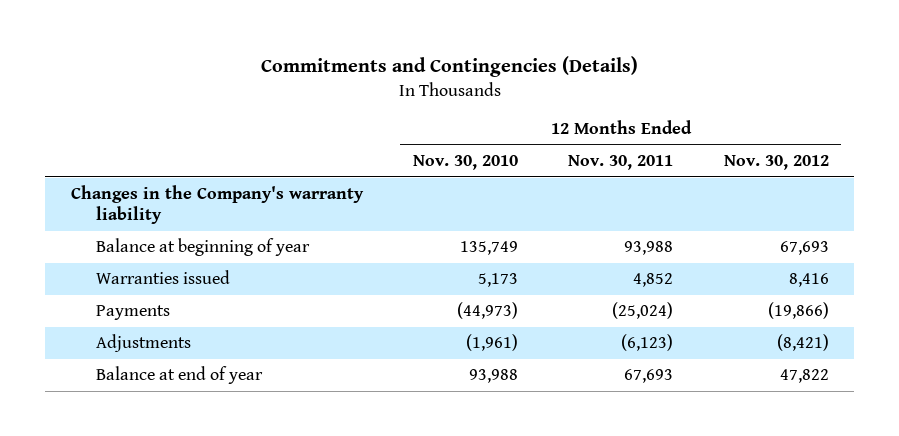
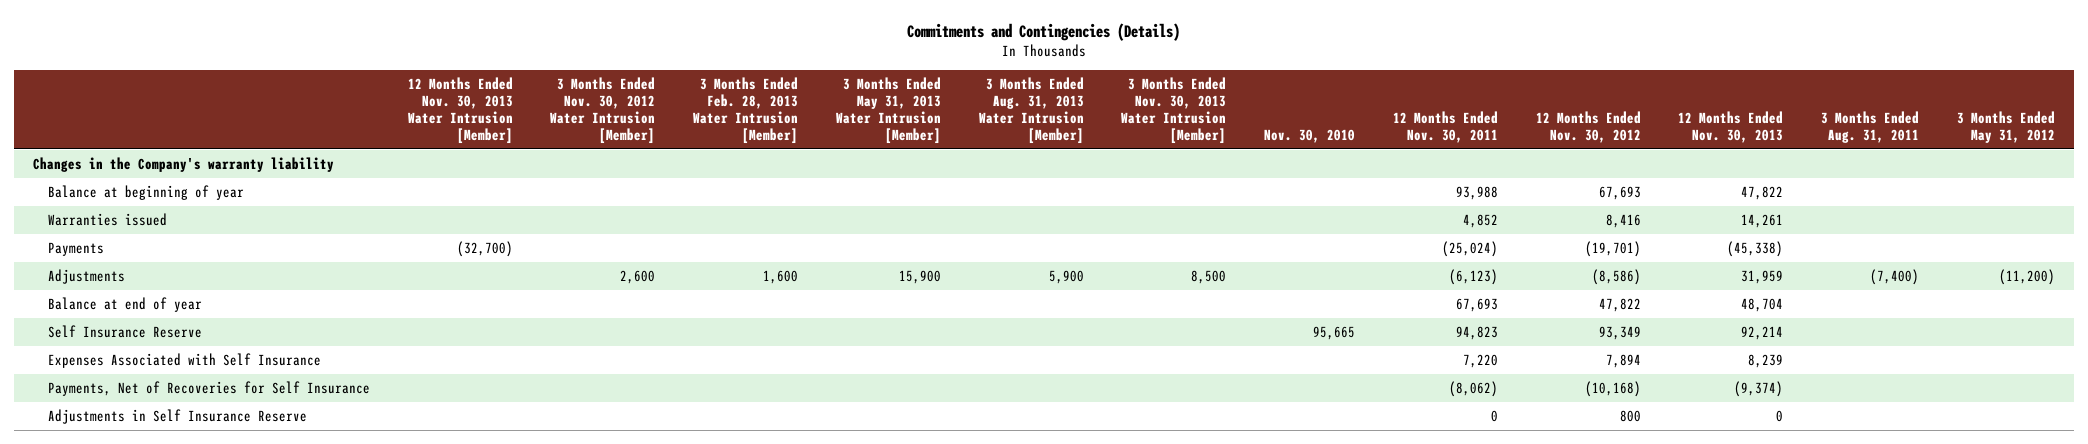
- | 12 Months Ended Nov. 30, 2010 | 12 Months Ended Nov. 30, 2011 | 12 Months Ended Nov. 30, 2012
+ | 12 Months Ended Nov. 30, 2013 Water Intrusion [Member] | 3 Months Ended Nov. 30, 2012 Water Intrusion [Member] | 3 Months Ended Feb. 28, 2013 Water Intrusion [Member] | 3 Months Ended May 31, 2013 Water Intrusion [Member] | 3 Months Ended Aug. 31, 2013 Water Intrusion [Member] | 3 Months Ended Nov. 30, 2013 Water Intrusion [Member] | Nov. 30, 2010 | 12 Months Ended Nov. 30, 2011 | 12 Months Ended Nov. 30, 2012 | 12 Months Ended Nov. 30, 2013 | 3 Months Ended Aug. 31, 2011 | 3 Months Ended May 31, 2012
- Payments | (44,973) | (25,024) | (19,866)
- Adjustments | (1,961) | (6,123) | (8,421)
+ Payments | (32,700) | | | | | | | (25,024) | (19,701) | (45,338) | |
+ Adjustments | | 2,600 | 1,600 | 15,900 | 5,900 | 8,500 | | (6,123) | (8,586) | 31,959 | (7,400) | (11,200)
+ Self Insurance Reserve | | | | | | | 95,665 | 94,823 | 93,349 | 92,214 | |
+ Expenses Associated with Self Insurance | | | | | | | | 7,220 | 7,894 | 8,239 | |
+ Payments, Net of Recoveries for Self Insurance | | | | | | | | (8,062) | (10,168) | (9,374) | |
+ Adjustments in Self Insurance Reserve | | | | | | | | 0 | 800 | 0 | |

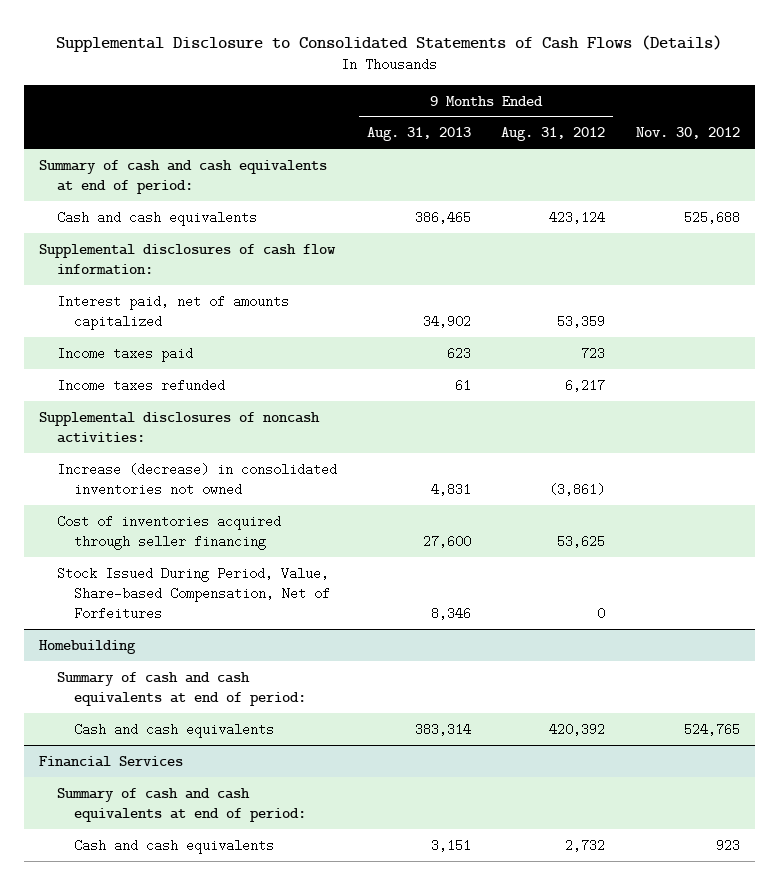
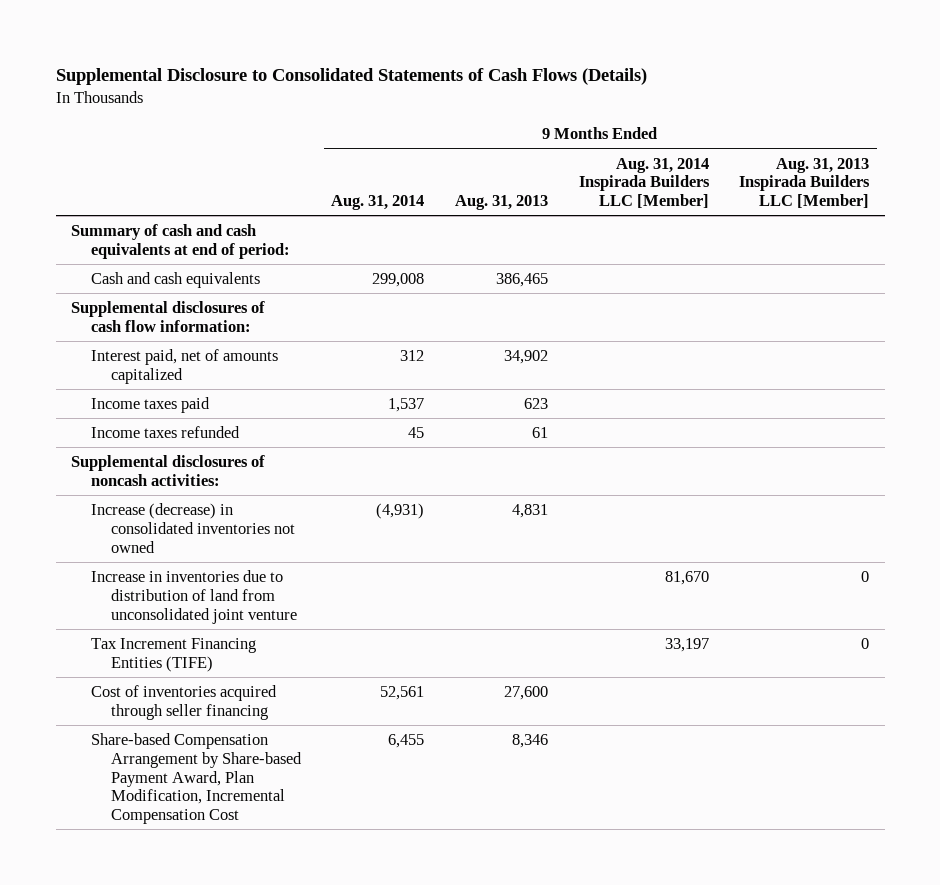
- | 9 Months Ended Aug. 31, 2013 | 9 Months Ended Aug. 31, 2012 | Nov. 30, 2012
+ | 9 Months Ended Aug. 31, 2014 | 9 Months Ended Aug. 31, 2013 | 9 Months Ended Aug. 31, 2014 Inspirada Builders LLC [Member] | 9 Months Ended Aug. 31, 2013 Inspirada Builders LLC [Member]
+ Increase in inventories due to distribution of land from unconsolidated joint venture | | | 81,670 | 0
+ Tax Increment Financing Entities (TIFE) | | | 33,197 | 0
- Stock Issued During Period, Value, Share-based Compensation, Net of Forfeitures | 8,346 | 0 |
- Homebuilding
- Summary of cash and cash equivalents at end of period:
- Cash and cash equivalents | 383,314 | 420,392 | 524,765
- Financial Services
- Summary of cash and cash equivalents at end of period:
- Cash and cash equivalents | 3,151 | 2,732 | 923
+ Share-based Compensation Arrangement by Share-based Payment Award, Plan Modification, Incremental Compensation Cost | 6,455 | 8,346 | |

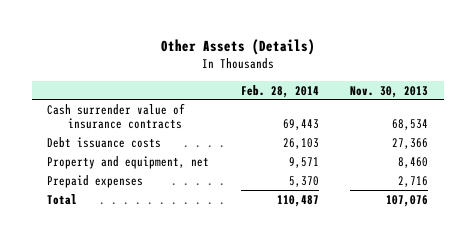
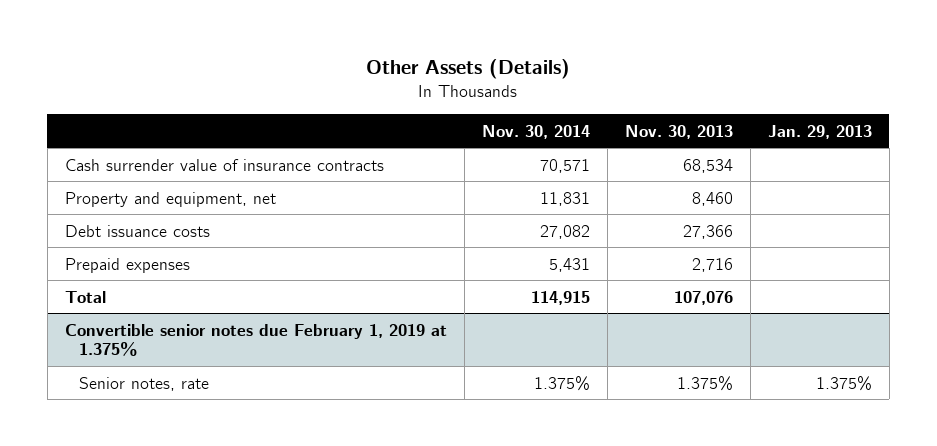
- | Feb. 28, 2014 | Nov. 30, 2013
+ | Nov. 30, 2014 | Nov. 30, 2013 | Jan. 29, 2013
moved down: Debt issuance costs | 27,082 | 27,366 |
+ Convertible senior notes due February 1, 2019 at 1.375%
+ Senior notes, rate | 1.375% | 1.375% | 1.375%

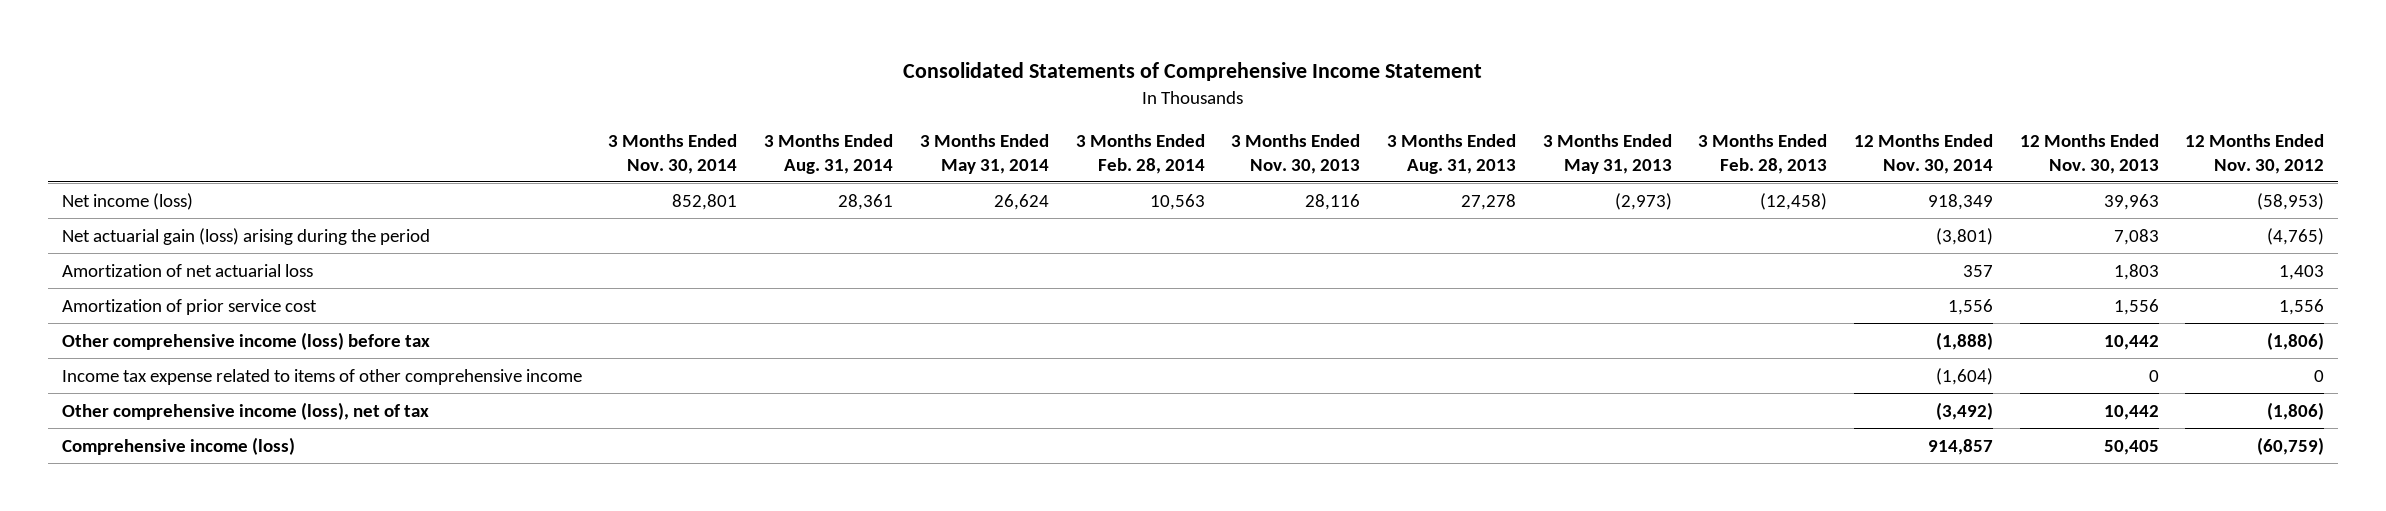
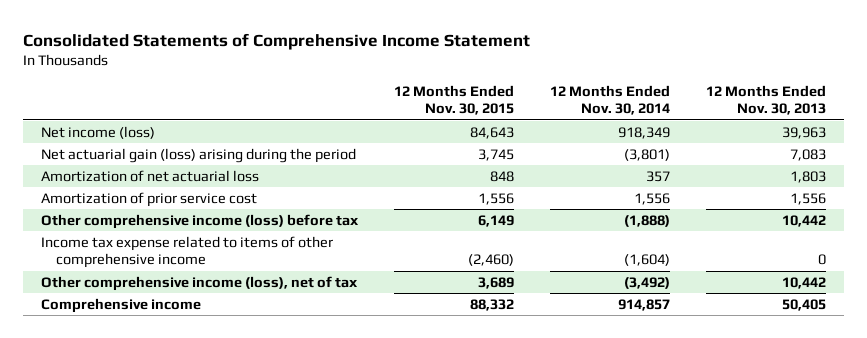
- | 3 Months Ended Nov. 30, 2014 | 3 Months Ended Aug. 31, 2014 | 3 Months Ended May 31, 2014 | 3 Months Ended Feb. 28, 2014 | 3 Months Ended Nov. 30, 2013 | 3 Months Ended Aug. 31, 2013 | 3 Months Ended May 31, 2013 | 3 Months Ended Feb. 28, 2013 | 12 Months Ended Nov. 30, 2014 | 12 Months Ended Nov. 30, 2013 | 12 Months Ended Nov. 30, 2012
+ | 12 Months Ended Nov. 30, 2015 | 12 Months Ended Nov. 30, 2014 | 12 Months Ended Nov. 30, 2013
- Comprehensive income (loss) | | | | | | | | | 914,857 | 50,405 | (60,759)
+ Comprehensive income | 88,332 | 914,857 | 50,405

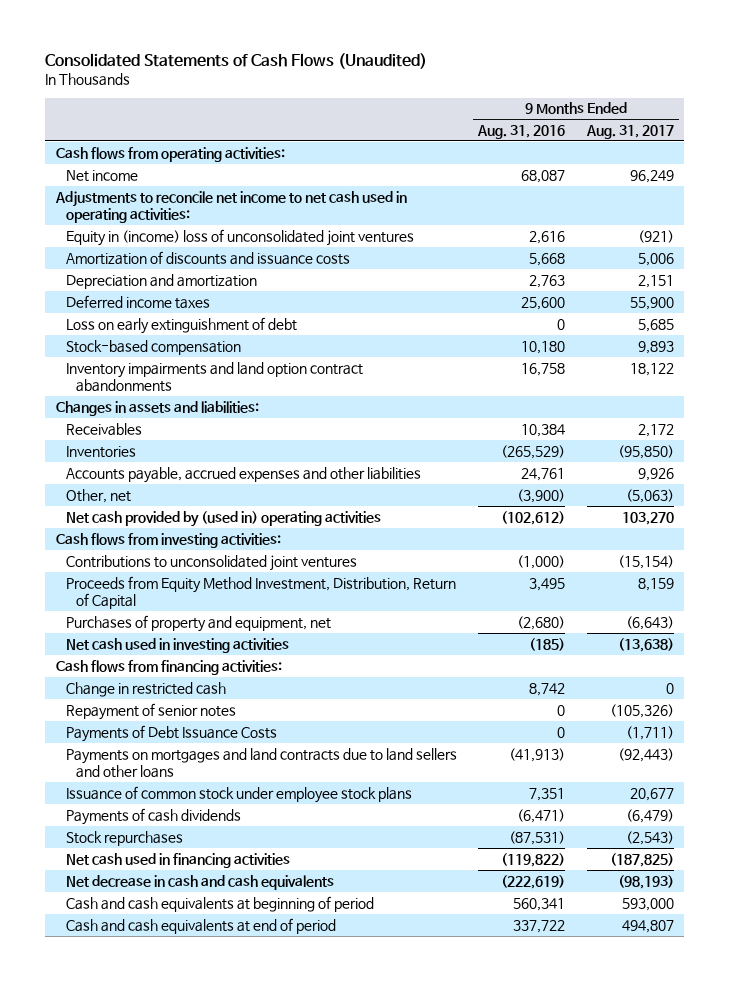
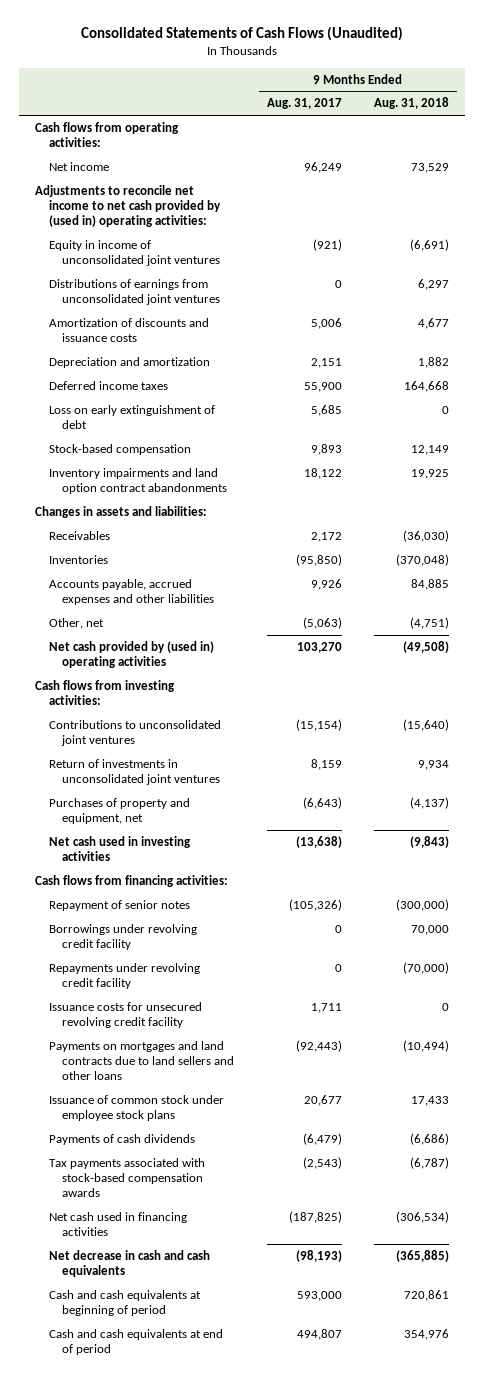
- | 9 Months Ended Aug. 31, 2016 | 9 Months Ended Aug. 31, 2017
+ | 9 Months Ended Aug. 31, 2017 | 9 Months Ended Aug. 31, 2018
- Adjustments to reconcile net income to net cash used in operating activities:
- Equity in (income) loss of unconsolidated joint ventures | 2,616 | (921)
+ Adjustments to reconcile net income to net cash provided by (used in) operating activities:
+ Equity in income of unconsolidated joint ventures | (921) | (6,691)
+ Distributions of earnings from unconsolidated joint ventures | 0 | 6,297
- Proceeds from Equity Method Investment, Distribution, Return of Capital | 3,495 | 8,159
+ Return of investments in unconsolidated joint ventures | 8,159 | 9,934
- Change in restricted cash | 8,742 | 0
- Payments of Debt Issuance Costs | 0 | (1,711)
+ Borrowings under revolving credit facility | 0 | 70,000
+ Repayments under revolving credit facility | 0 | (70,000)
+ Issuance costs for unsecured revolving credit facility | 1,711 | 0
- Stock repurchases | (87,531) | (2,543)
+ Tax payments associated with stock-based compensation awards | (2,543) | (6,787)

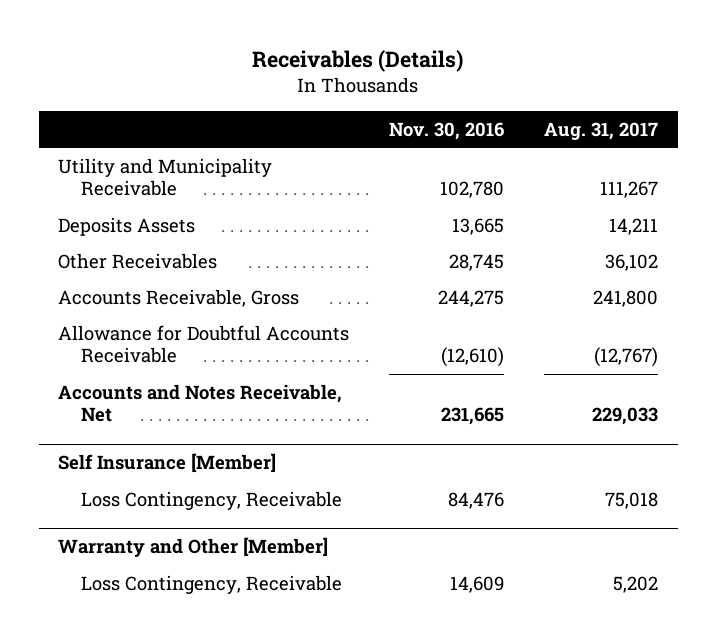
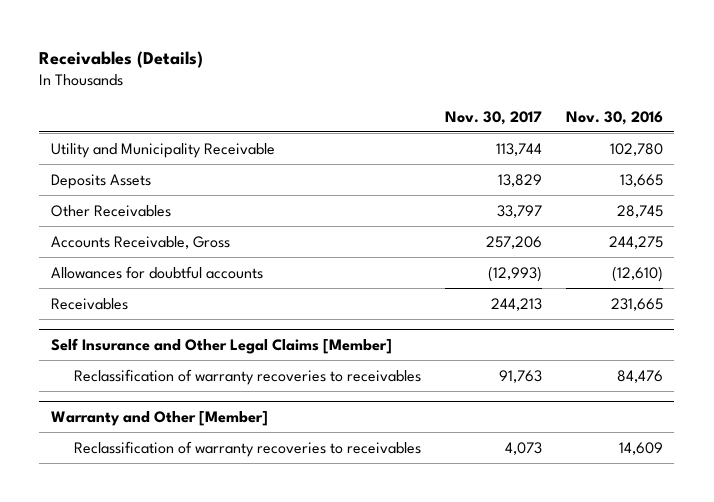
- | Nov. 30, 2016 | Aug. 31, 2017
+ | Nov. 30, 2017 | Nov. 30, 2016
- Allowance for Doubtful Accounts Receivable | (12,610) | (12,767)
- Accounts and Notes Receivable, Net | 231,665 | 229,033
- Self Insurance [Member]
- Loss Contingency, Receivable | 84,476 | 75,018
+ Allowances for doubtful accounts | (12,993) | (12,610)
+ Receivables | 244,213 | 231,665
+ Self Insurance and Other Legal Claims [Member]
+ Reclassification of warranty recoveries to receivables | 91,763 | 84,476
@ Warranty and Other [Member]
- Loss Contingency, Receivable | 14,609 | 5,202
+ Reclassification of warranty recoveries to receivables | 4,073 | 14,609

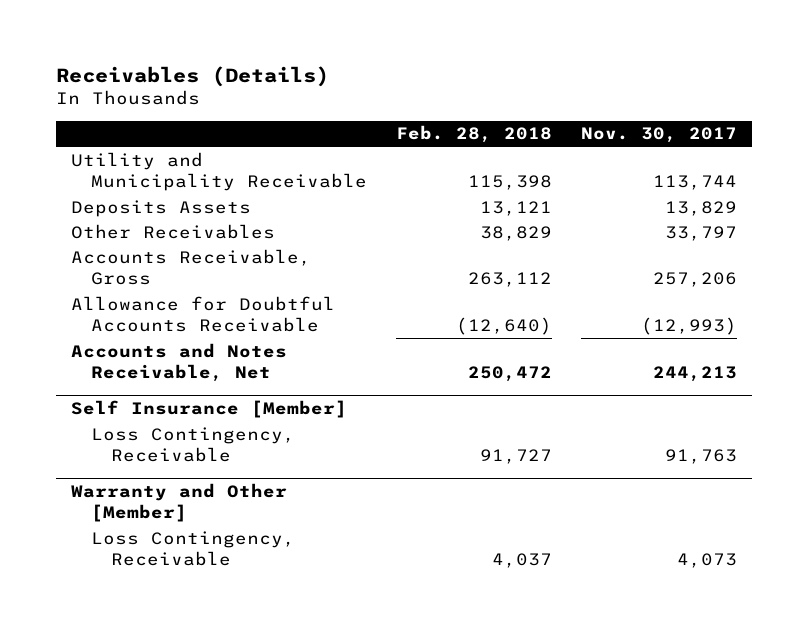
- | Nov. 30, 2017 | Nov. 30, 2016
+ | Feb. 28, 2018 | Nov. 30, 2017
- Allowances for doubtful accounts | (12,993) | (12,610)
- Receivables | 244,213 | 231,665
- Self Insurance and Other Legal Claims [Member]
- Reclassification of warranty recoveries to receivables | 91,763 | 84,476
+ Allowance for Doubtful Accounts Receivable | (12,640) | (12,993)
+ Accounts and Notes Receivable, Net | 250,472 | 244,213
+ Self Insurance [Member]
+ Loss Contingency, Receivable | 91,727 | 91,763
@ Warranty and Other [Member]
- Reclassification of warranty recoveries to receivables | 4,073 | 14,609
+ Loss Contingency, Receivable | 4,037 | 4,073

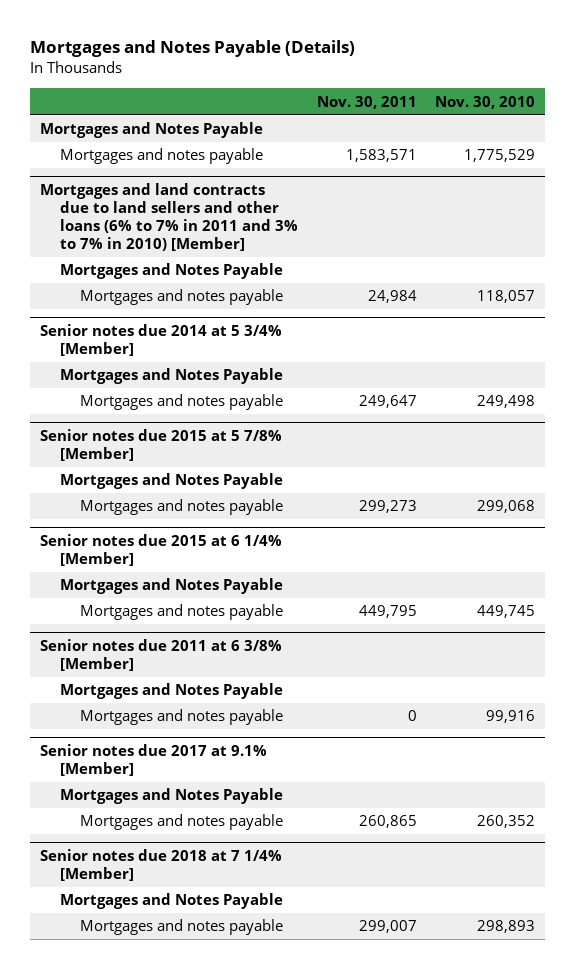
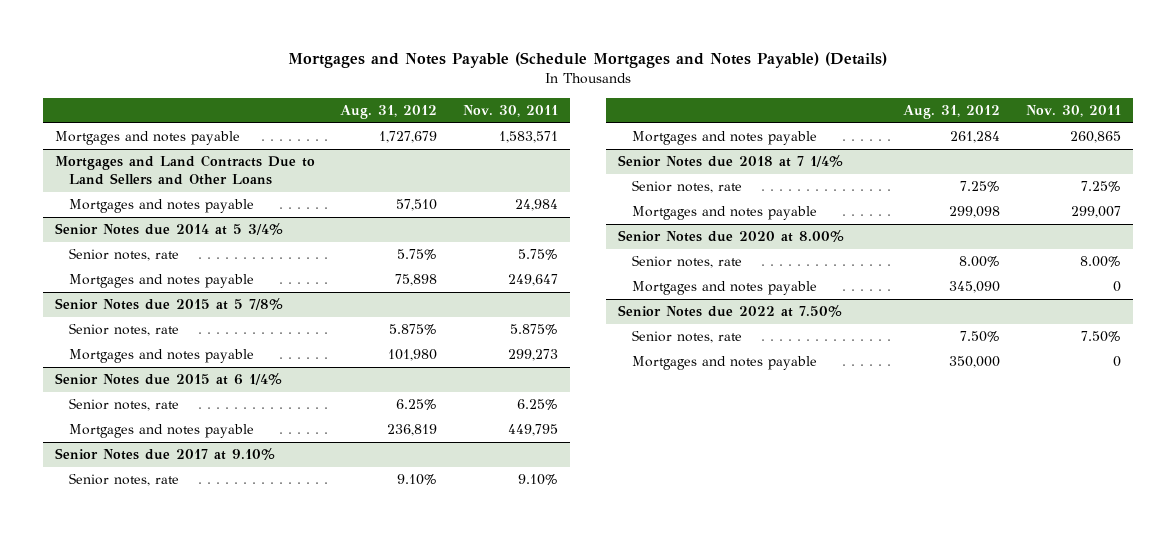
- Mortgages and Notes Payable (Details)
+ Mortgages and Notes Payable (Schedule Mortgages and Notes Payable) (Details)
- | Nov. 30, 2011 | Nov. 30, 2010
+ | Aug. 31, 2012 | Nov. 30, 2011
- Mortgages and Notes Payable
- Mortgages and land contracts due to land sellers and other loans (6% to 7% in 2011 and 3% to 7% in 2010) [Member]
- Mortgages and Notes Payable
+ Mortgages and Land Contracts Due to Land Sellers and Other Loans
- Senior notes due 2014 at 5 3/4% [Member]
- Mortgages and Notes Payable
+ Senior Notes due 2014 at 5 3/4%
+ Senior notes, rate | 5.75% | 5.75%
- Senior notes due 2015 at 5 7/8% [Member]
- Mortgages and Notes Payable
+ Senior Notes due 2015 at 5 7/8%
+ Senior notes, rate | 5.875% | 5.875%
- Senior notes due 2015 at 6 1/4% [Member]
- Mortgages and Notes Payable
+ Senior Notes due 2015 at 6 1/4%
+ Senior notes, rate | 6.25% | 6.25%
- Senior notes due 2011 at 6 3/8% [Member]
- Mortgages and Notes Payable
- Mortgages and notes payable | 0 | 99,916
- Senior notes due 2017 at 9.1% [Member]
- Mortgages and Notes Payable
+ Senior Notes due 2017 at 9.10%
+ Senior notes, rate | 9.10% | 9.10%
- Senior notes due 2018 at 7 1/4% [Member]
- Mortgages and Notes Payable
+ Senior Notes due 2018 at 7 1/4%
+ Senior notes, rate | 7.25% | 7.25%
+ Senior Notes due 2020 at 8.00%
+ Senior notes, rate | 8.00% | 8.00%
+ Mortgages and notes payable | 345,090 | 0
+ Senior Notes due 2022 at 7.50%
+ Senior notes, rate | 7.50% | 7.50%
+ Mortgages and notes payable | 350,000 | 0

